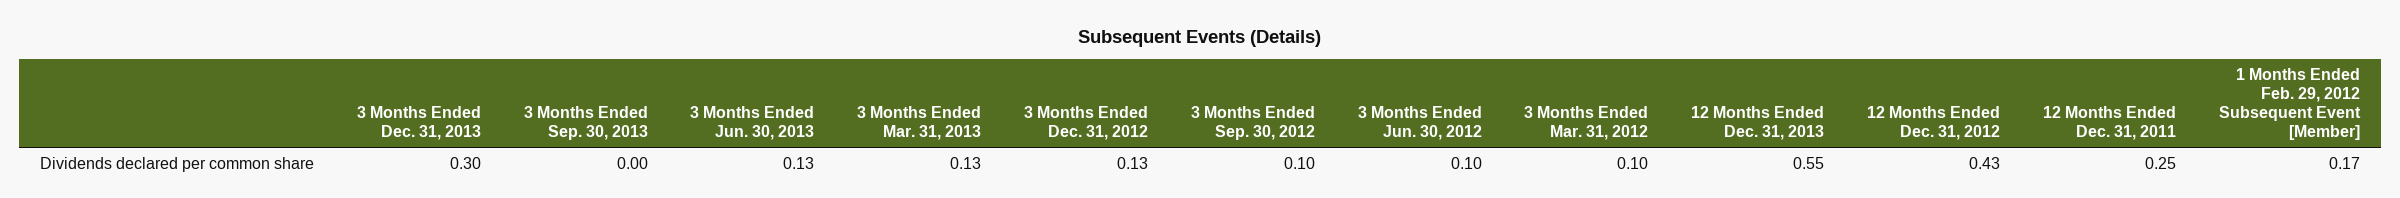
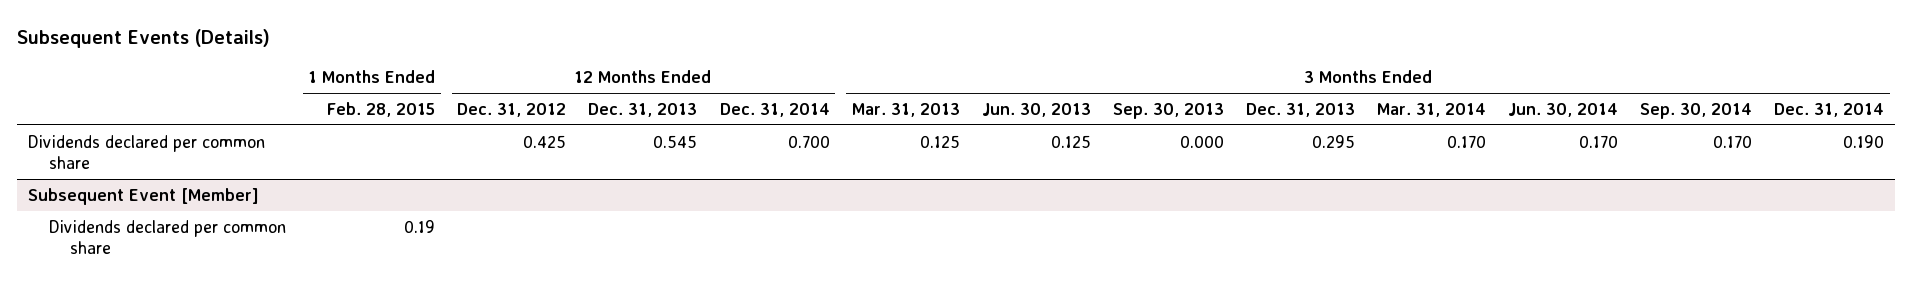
- | 3 Months Ended Dec. 31, 2013 | 3 Months Ended Sep. 30, 2013 | 3 Months Ended Jun. 30, 2013 | 3 Months Ended Mar. 31, 2013 | 3 Months Ended Dec. 31, 2012 | 3 Months Ended Sep. 30, 2012 | 3 Months Ended Jun. 30, 2012 | 3 Months Ended Mar. 31, 2012 | 12 Months Ended Dec. 31, 2013 | 12 Months Ended Dec. 31, 2012 | 12 Months Ended Dec. 31, 2011 | 1 Months Ended Feb. 29, 2012 Subsequent Event [Member]
+ | 1 Months Ended Feb. 28, 2015 | 12 Months Ended Dec. 31, 2012 | 12 Months Ended Dec. 31, 2013 | 12 Months Ended Dec. 31, 2014 | 3 Months Ended Mar. 31, 2013 | 3 Months Ended Jun. 30, 2013 | 3 Months Ended Sep. 30, 2013 | 3 Months Ended Dec. 31, 2013 | 3 Months Ended Mar. 31, 2014 | 3 Months Ended Jun. 30, 2014 | 3 Months Ended Sep. 30, 2014 | 3 Months Ended Dec. 31, 2014
- Dividends declared per common share | 0.30 | 0.00 | 0.13 | 0.13 | 0.13 | 0.10 | 0.10 | 0.10 | 0.55 | 0.43 | 0.25 | 0.17
+ Dividends declared per common share | | 0.425 | 0.545 | 0.700 | 0.125 | 0.125 | 0.000 | 0.295 | 0.170 | 0.170 | 0.170 | 0.190
+ Subsequent Event [Member]
+ Dividends declared per common share | 0.19 | | | | | | | | | | |

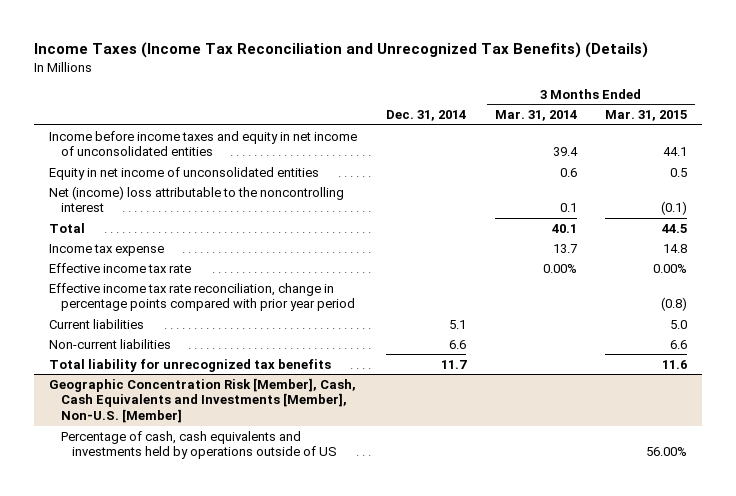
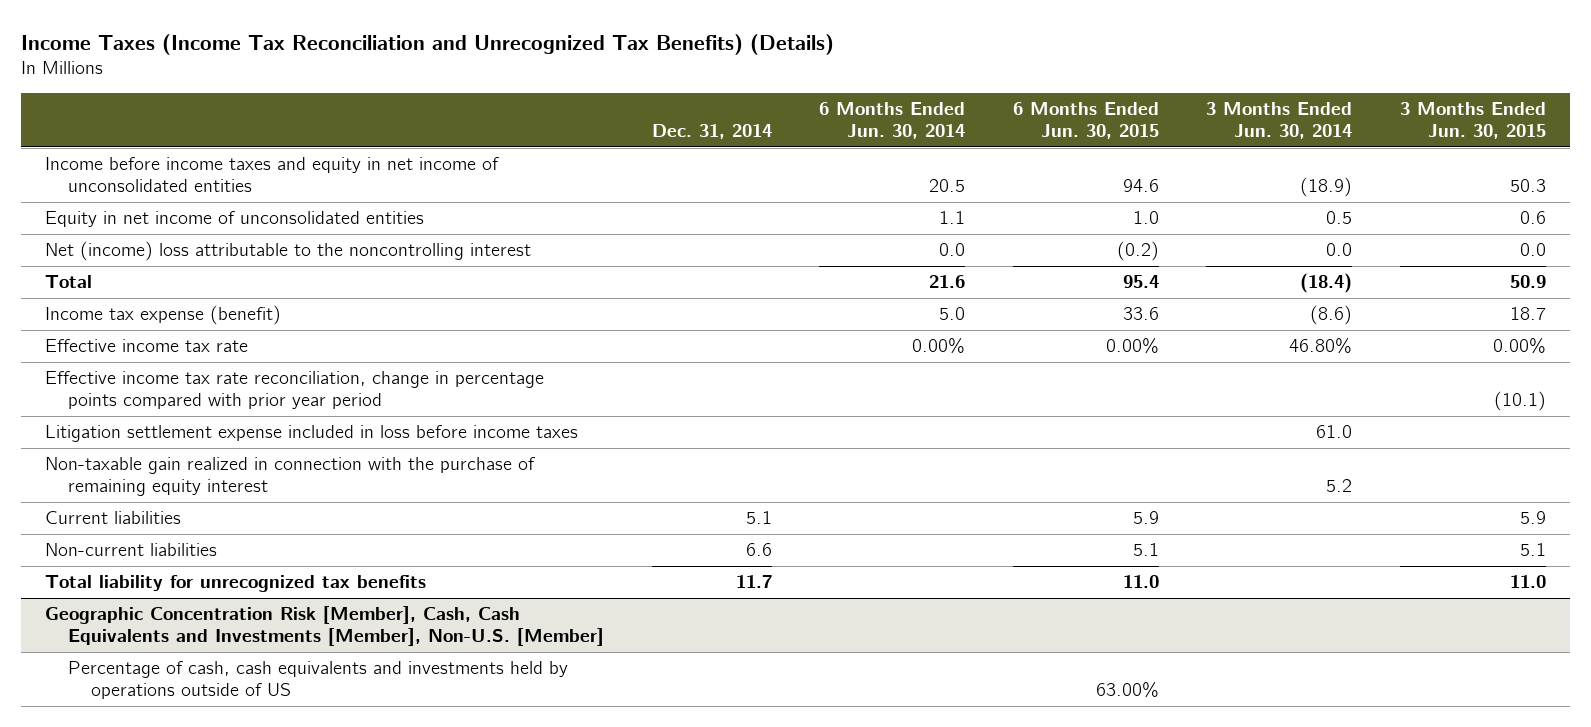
- | Dec. 31, 2014 | 3 Months Ended Mar. 31, 2014 | 3 Months Ended Mar. 31, 2015
+ | Dec. 31, 2014 | 6 Months Ended Jun. 30, 2014 | 6 Months Ended Jun. 30, 2015 | 3 Months Ended Jun. 30, 2014 | 3 Months Ended Jun. 30, 2015
- Income tax expense | | 13.7 | 14.8
+ Income tax expense (benefit) | | 5.0 | 33.6 | (8.6) | 18.7
+ Litigation settlement expense included in loss before income taxes | | | | 61.0 |
+ Non-taxable gain realized in connection with the purchase of remaining equity interest | | | | 5.2 |

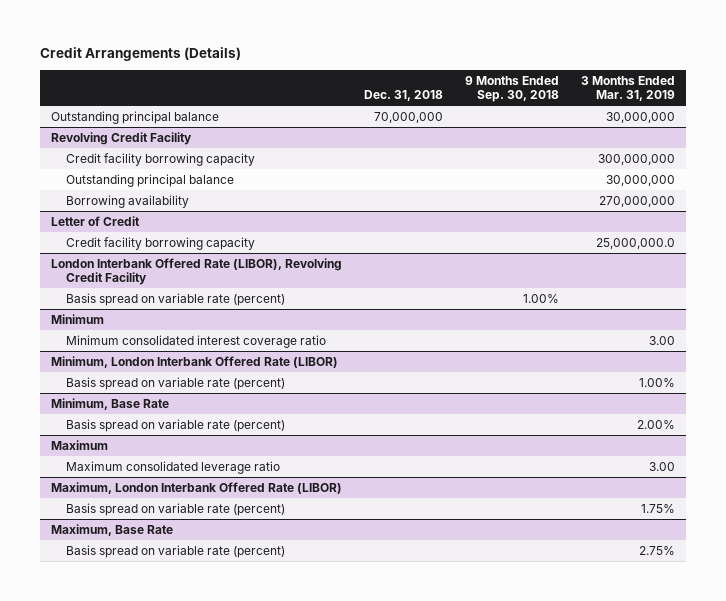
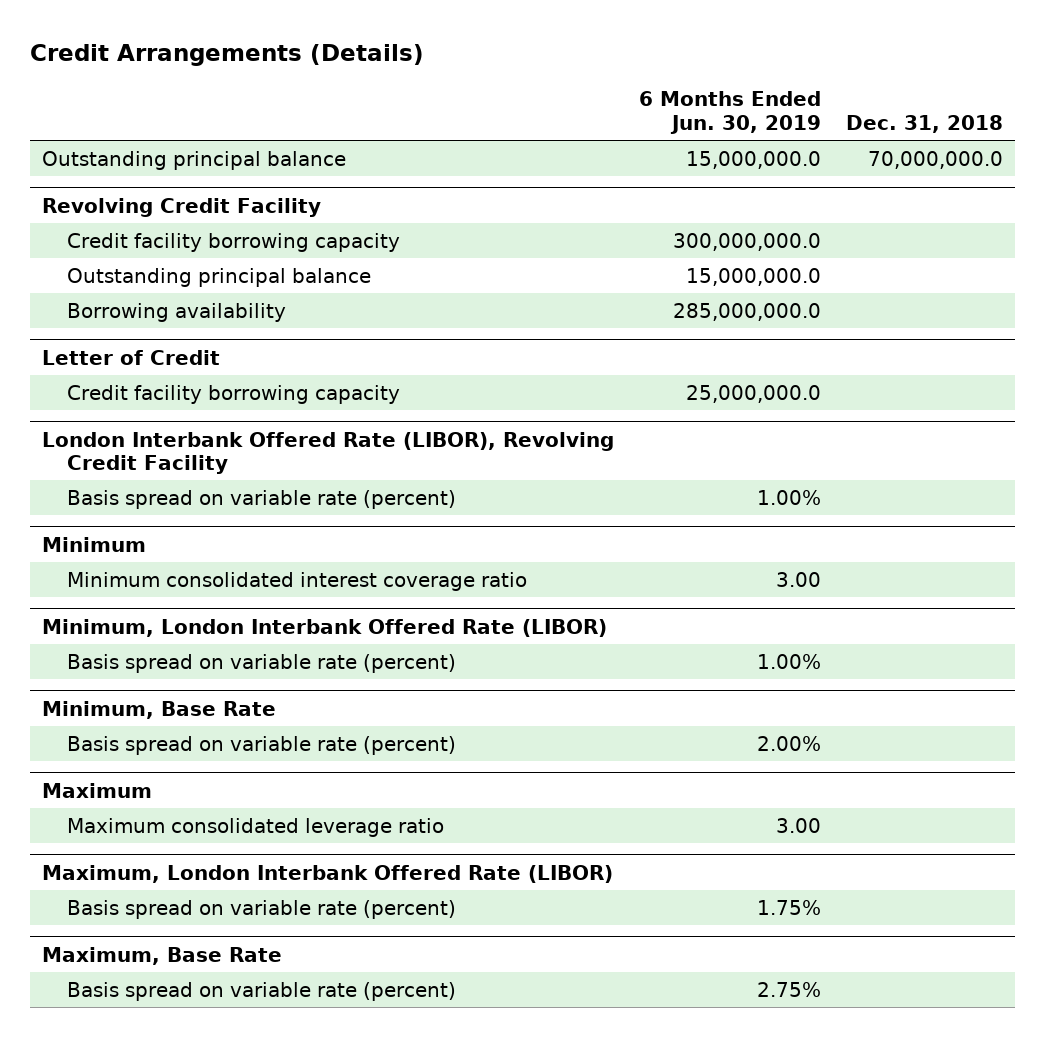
- | Dec. 31, 2018 | 9 Months Ended Sep. 30, 2018 | 3 Months Ended Mar. 31, 2019
+ | 6 Months Ended Jun. 30, 2019 | Dec. 31, 2018
- Outstanding principal balance | 70,000,000 | | 30,000,000
+ Outstanding principal balance | 15,000,000.0 | 70,000,000.0

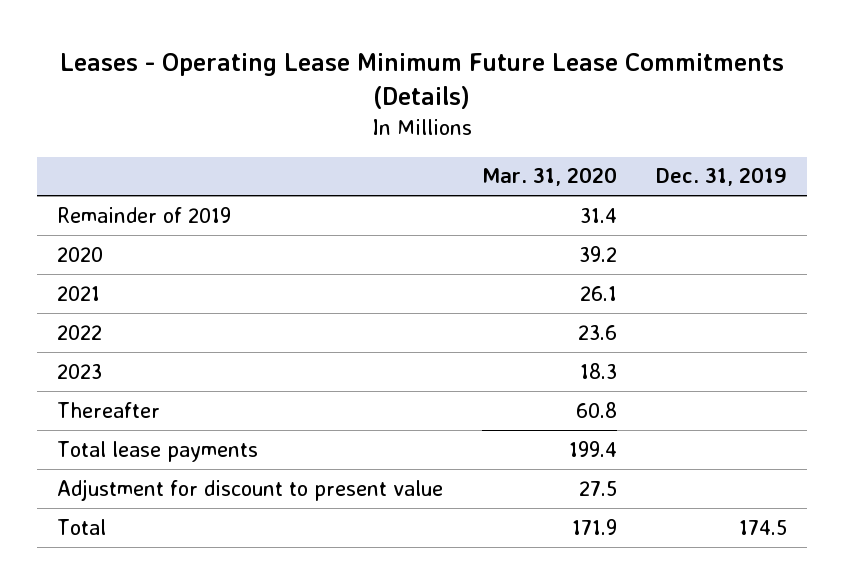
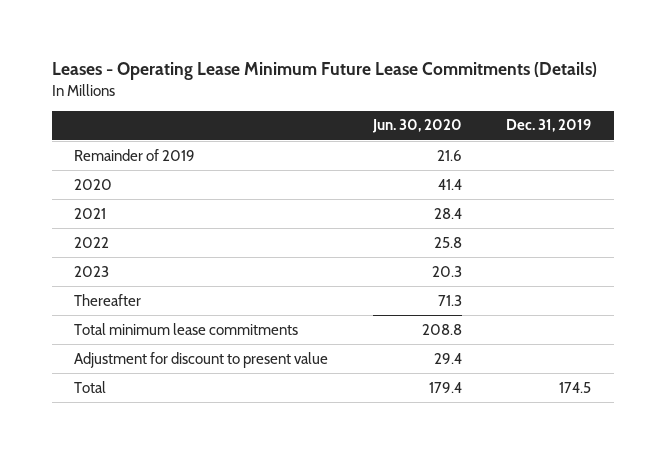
- | Mar. 31, 2020 | Dec. 31, 2019
+ | Jun. 30, 2020 | Dec. 31, 2019
- Total lease payments | 199.4 |
+ Total minimum lease commitments | 208.8 |

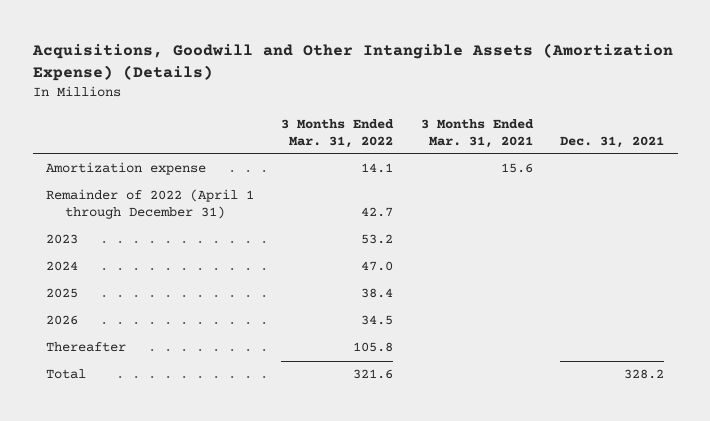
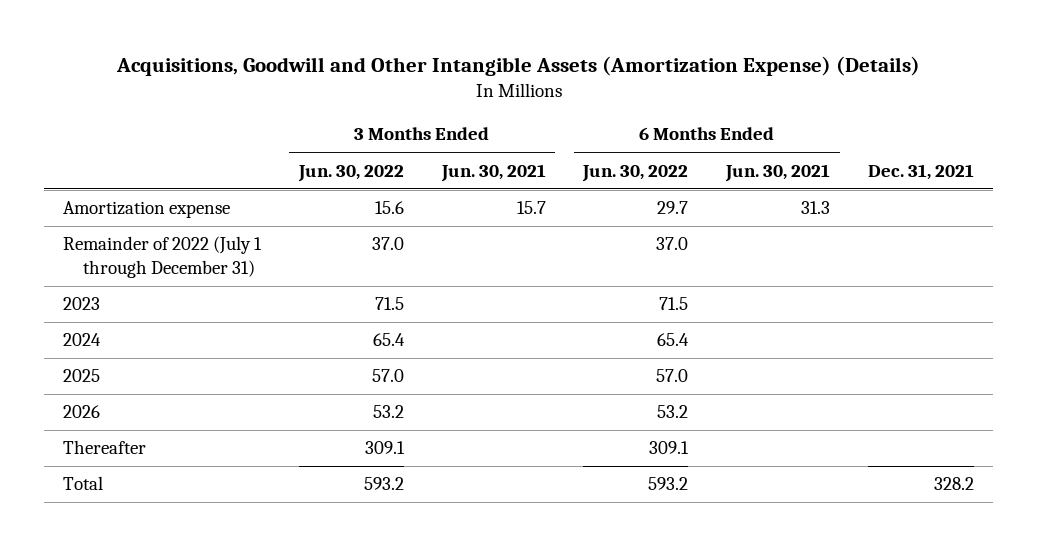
- | 3 Months Ended Mar. 31, 2022 | 3 Months Ended Mar. 31, 2021 | Dec. 31, 2021
+ | 3 Months Ended Jun. 30, 2022 | 3 Months Ended Jun. 30, 2021 | 6 Months Ended Jun. 30, 2022 | 6 Months Ended Jun. 30, 2021 | Dec. 31, 2021
- Remainder of 2022 (April 1 through December 31) | 42.7 | |
+ Remainder of 2022 (July 1 through December 31) | 37.0 | | 37.0 | |

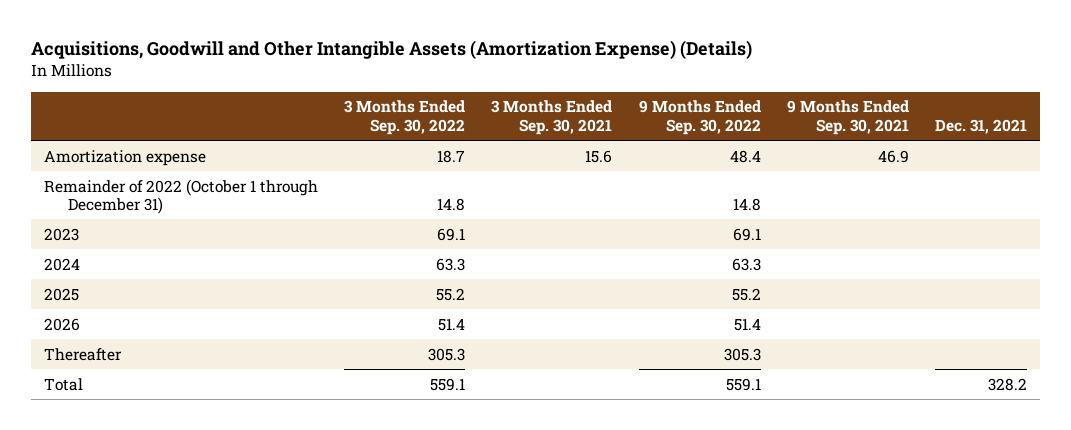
- | 3 Months Ended Jun. 30, 2022 | 3 Months Ended Jun. 30, 2021 | 6 Months Ended Jun. 30, 2022 | 6 Months Ended Jun. 30, 2021 | Dec. 31, 2021
+ | 3 Months Ended Sep. 30, 2022 | 3 Months Ended Sep. 30, 2021 | 9 Months Ended Sep. 30, 2022 | 9 Months Ended Sep. 30, 2021 | Dec. 31, 2021
- Remainder of 2022 (July 1 through December 31) | 37.0 | | 37.0 | |
+ Remainder of 2022 (October 1 through December 31) | 14.8 | | 14.8 | |

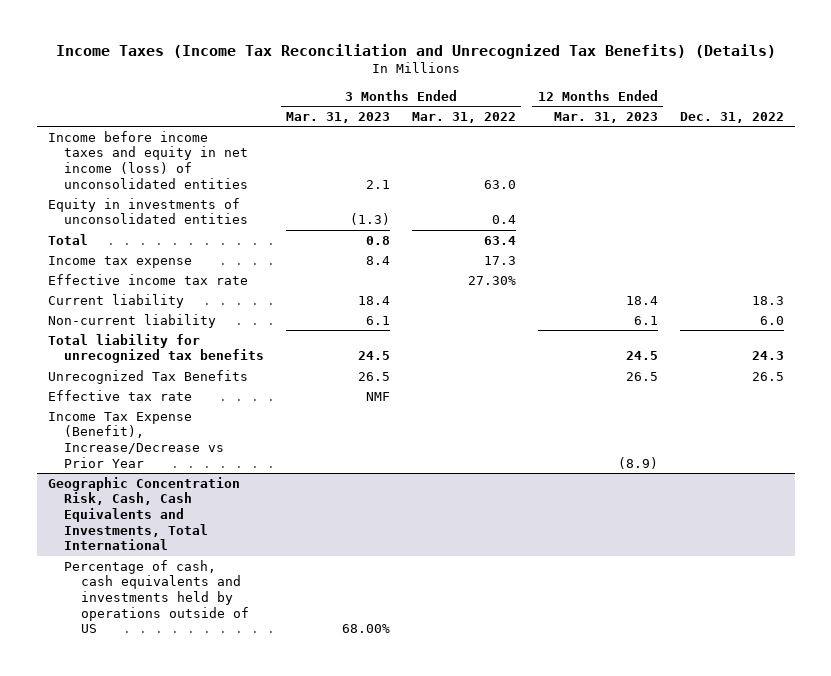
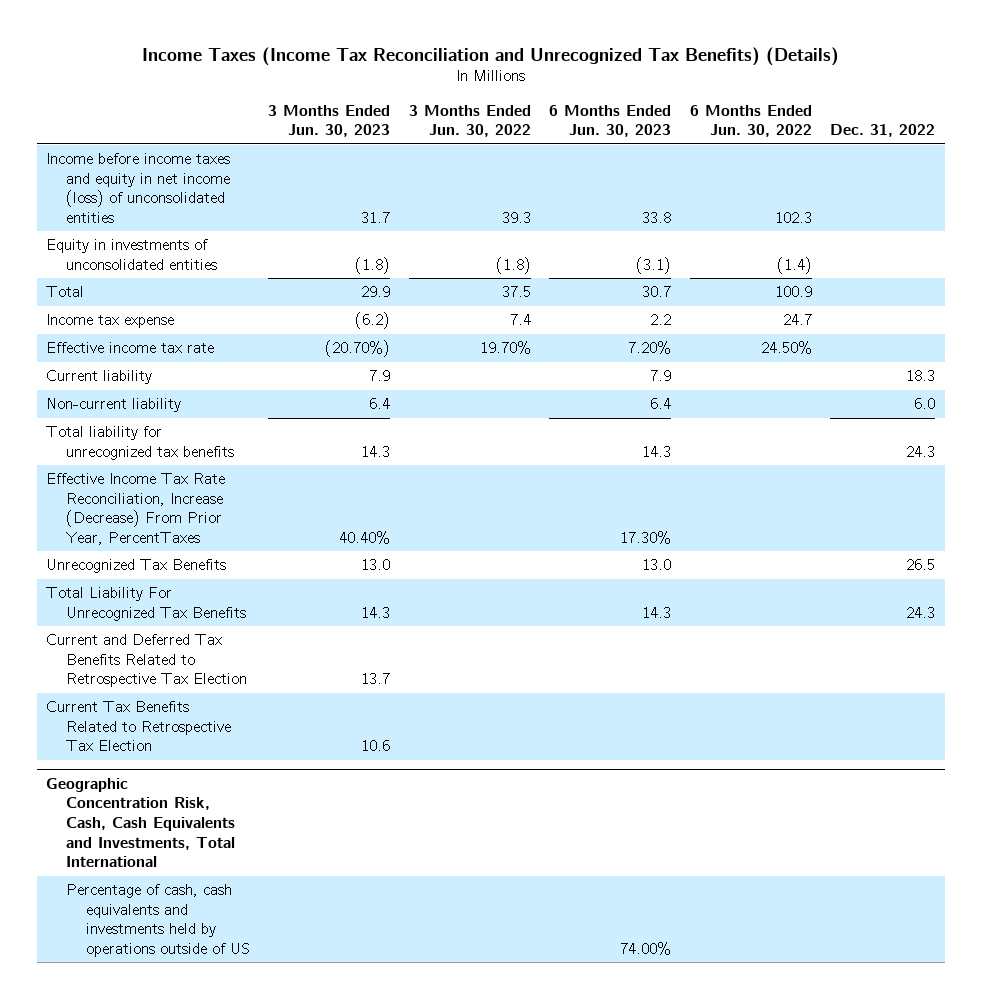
- | 3 Months Ended Mar. 31, 2023 | 3 Months Ended Mar. 31, 2022 | 12 Months Ended Mar. 31, 2023 | Dec. 31, 2022
+ | 3 Months Ended Jun. 30, 2023 | 3 Months Ended Jun. 30, 2022 | 6 Months Ended Jun. 30, 2023 | 6 Months Ended Jun. 30, 2022 | Dec. 31, 2022
+ Effective Income Tax Rate Reconciliation, Increase (Decrease) From Prior Year, PercentTaxes | 40.40% | | 17.30% | |
- Effective tax rate | NMF | | |
- Income Tax Expense (Benefit), Increase/Decrease vs Prior Year | | | (8.9) |
+ Total Liability For Unrecognized Tax Benefits | 14.3 | | 14.3 | | 24.3
+ Current and Deferred Tax Benefits Related to Retrospective Tax Election | 13.7 | | | |
+ Current Tax Benefits Related to Retrospective Tax Election | 10.6 | | | |

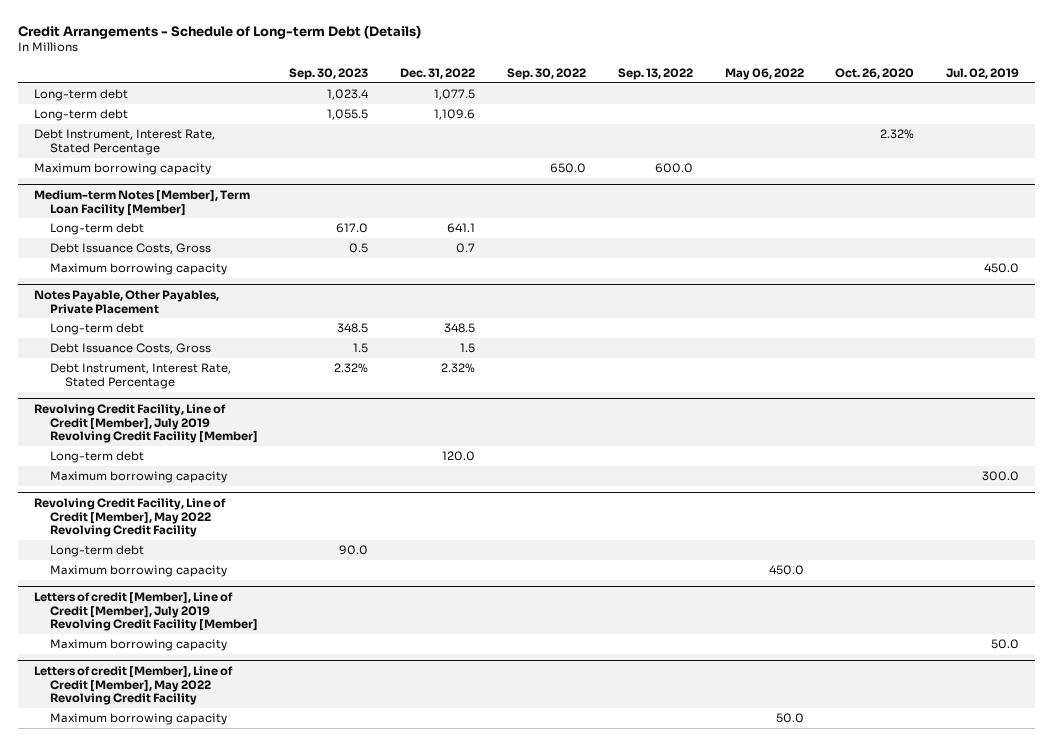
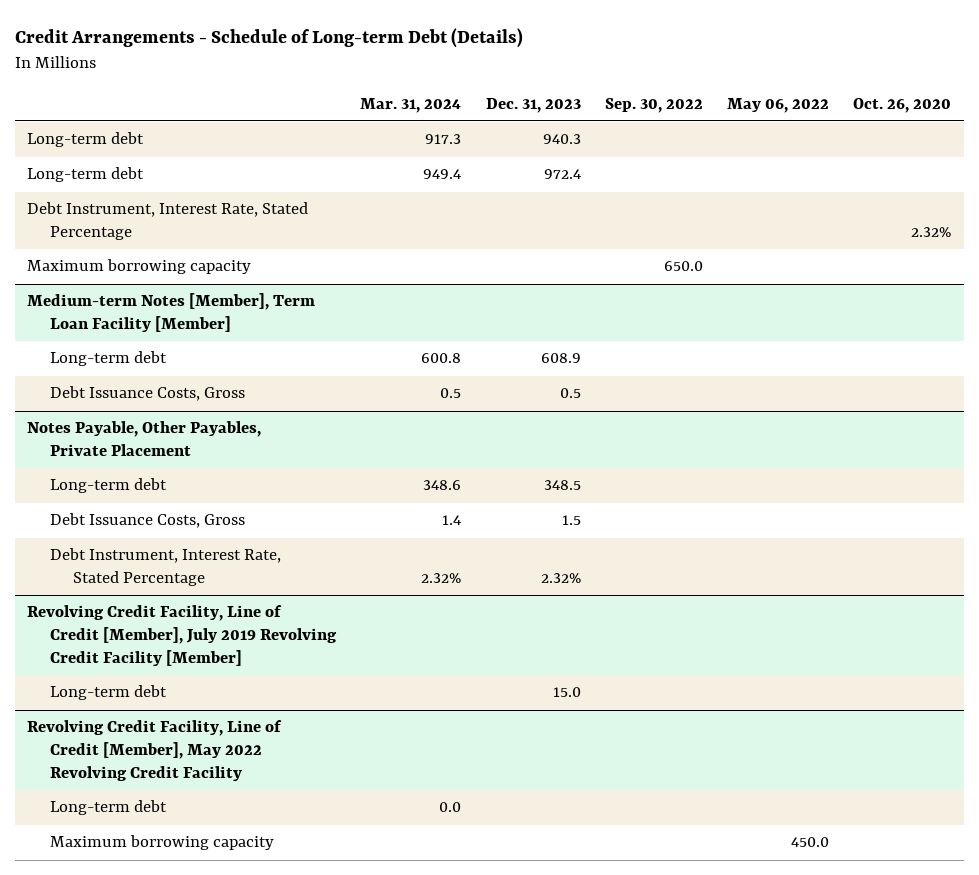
- | Sep. 30, 2023 | Dec. 31, 2022 | Sep. 30, 2022 | Sep. 13, 2022 | May 06, 2022 | Oct. 26, 2020 | Jul. 02, 2019
+ | Mar. 31, 2024 | Dec. 31, 2023 | Sep. 30, 2022 | May 06, 2022 | Oct. 26, 2020
@ Medium-term Notes [Member], Term Loan Facility [Member]
- Maximum borrowing capacity | | | | | | | 450.0
@ Revolving Credit Facility, Line of Credit [Member], July 2019 Revolving Credit Facility [Member]
- Maximum borrowing capacity | | | | | | | 300.0
- Letters of credit [Member], Line of Credit [Member], July 2019 Revolving Credit Facility [Member]
- Maximum borrowing capacity | | | | | | | 50.0
- Letters of credit [Member], Line of Credit [Member], May 2022 Revolving Credit Facility
- Maximum borrowing capacity | | | | | 50.0 | |

